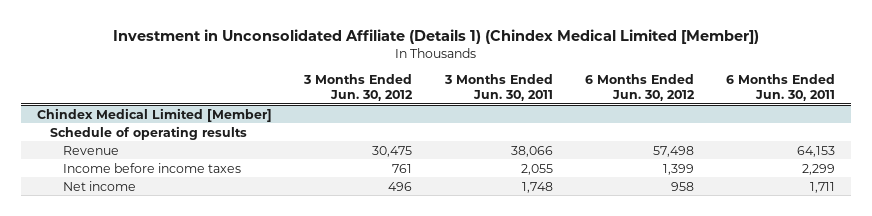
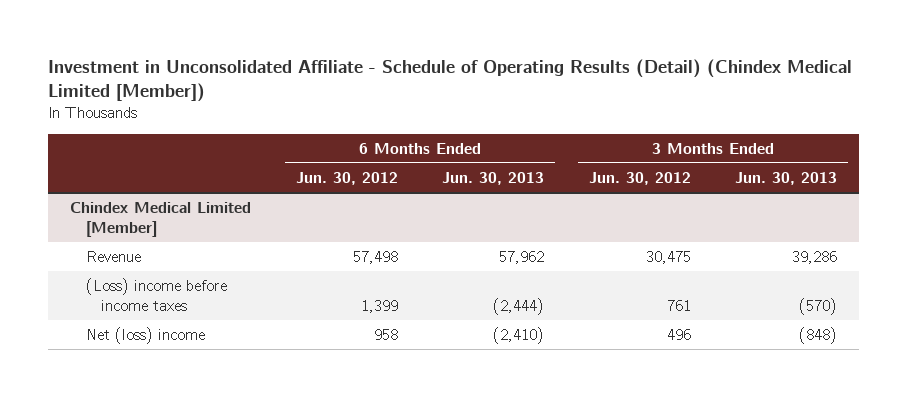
- Investment in Unconsolidated Affiliate (Details 1) (Chindex Medical Limited [Member])
+ Investment in Unconsolidated Affiliate - Schedule of Operating Results (Detail) (Chindex Medical Limited [Member])
- | 3 Months Ended Jun. 30, 2012 | 3 Months Ended Jun. 30, 2011 | 6 Months Ended Jun. 30, 2012 | 6 Months Ended Jun. 30, 2011
+ | 6 Months Ended Jun. 30, 2012 | 6 Months Ended Jun. 30, 2013 | 3 Months Ended Jun. 30, 2012 | 3 Months Ended Jun. 30, 2013
@ Chindex Medical Limited [Member]
- Schedule of operating results
- Income before income taxes | 761 | 2,055 | 1,399 | 2,299
- Net income | 496 | 1,748 | 958 | 1,711
+ (Loss) income before income taxes | 1,399 | (2,444) | 761 | (570)
+ Net (loss) income | 958 | (2,410) | 496 | (848)

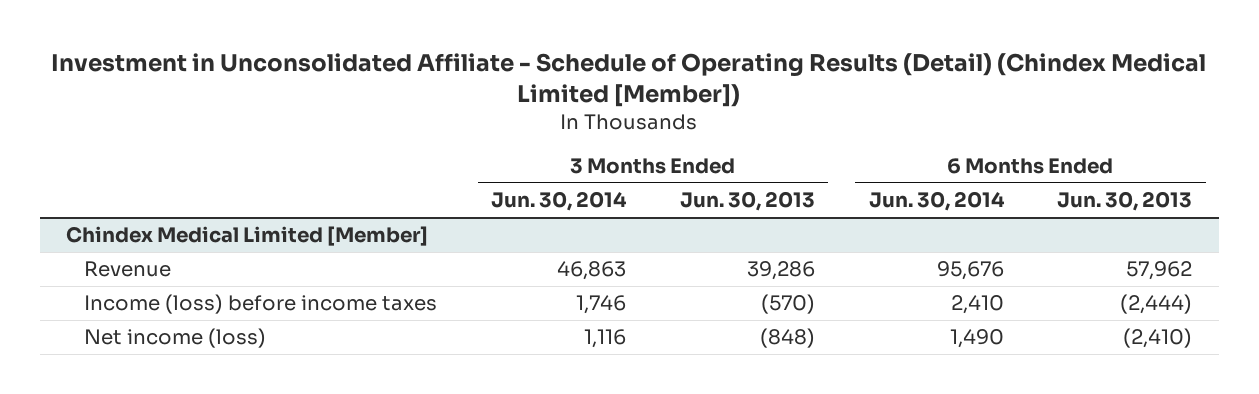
- | 6 Months Ended Jun. 30, 2012 | 6 Months Ended Jun. 30, 2013 | 3 Months Ended Jun. 30, 2012 | 3 Months Ended Jun. 30, 2013
+ | 3 Months Ended Jun. 30, 2014 | 3 Months Ended Jun. 30, 2013 | 6 Months Ended Jun. 30, 2014 | 6 Months Ended Jun. 30, 2013
@ Chindex Medical Limited [Member]
- (Loss) income before income taxes | 1,399 | (2,444) | 761 | (570)
- Net (loss) income | 958 | (2,410) | 496 | (848)
+ Income (loss) before income taxes | 1,746 | (570) | 2,410 | (2,444)
+ Net income (loss) | 1,116 | (848) | 1,490 | (2,410)

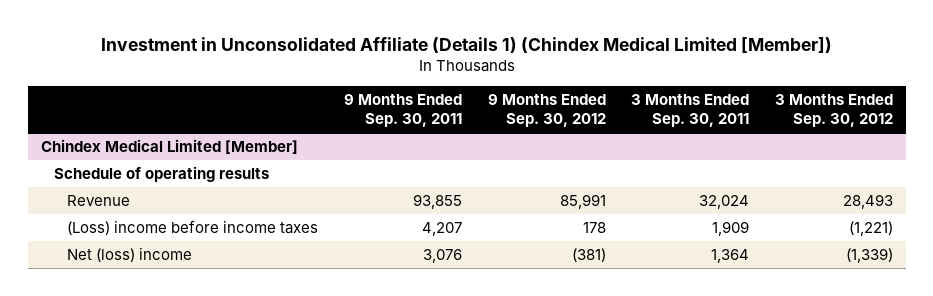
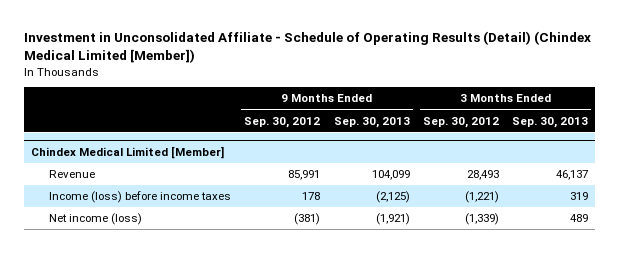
- Investment in Unconsolidated Affiliate (Details 1) (Chindex Medical Limited [Member])
+ Investment in Unconsolidated Affiliate - Schedule of Operating Results (Detail) (Chindex Medical Limited [Member])
- | 9 Months Ended Sep. 30, 2011 | 9 Months Ended Sep. 30, 2012 | 3 Months Ended Sep. 30, 2011 | 3 Months Ended Sep. 30, 2012
+ | 9 Months Ended Sep. 30, 2012 | 9 Months Ended Sep. 30, 2013 | 3 Months Ended Sep. 30, 2012 | 3 Months Ended Sep. 30, 2013
@ Chindex Medical Limited [Member]
- Schedule of operating results
- (Loss) income before income taxes | 4,207 | 178 | 1,909 | (1,221)
- Net (loss) income | 3,076 | (381) | 1,364 | (1,339)
+ Income (loss) before income taxes | 178 | (2,125) | (1,221) | 319
+ Net income (loss) | (381) | (1,921) | (1,339) | 489

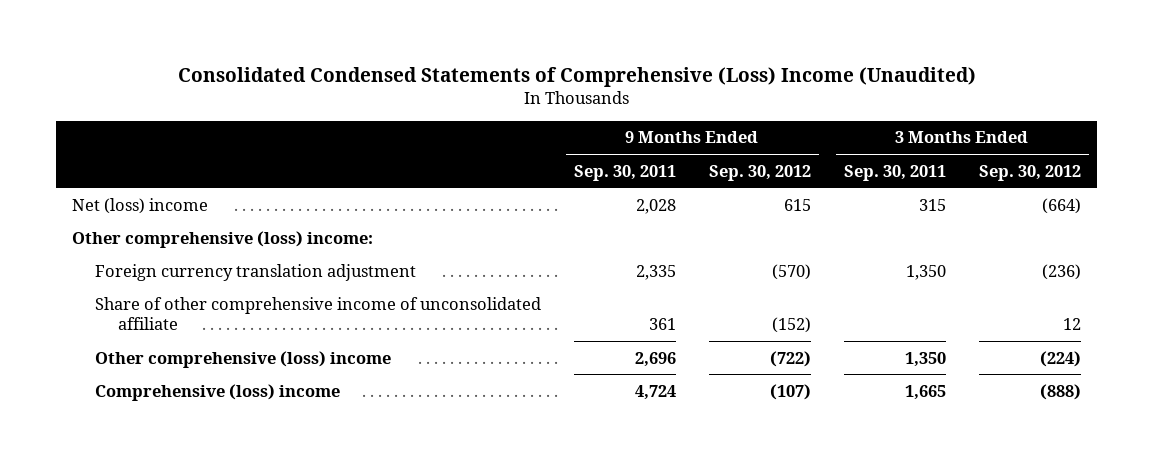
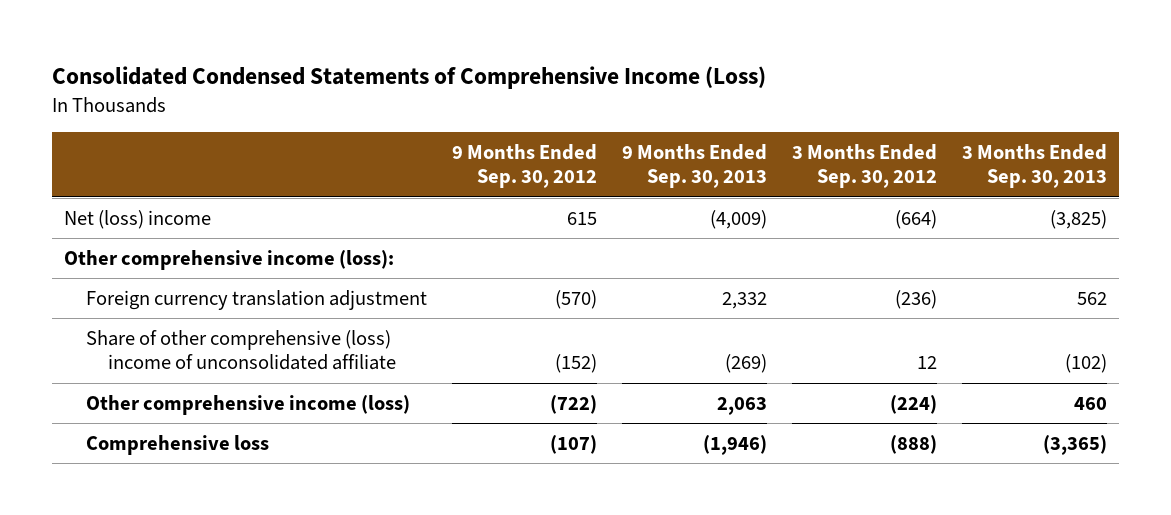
- Consolidated Condensed Statements of Comprehensive (Loss) Income (Unaudited)
+ Consolidated Condensed Statements of Comprehensive Income (Loss)
- | 9 Months Ended Sep. 30, 2011 | 9 Months Ended Sep. 30, 2012 | 3 Months Ended Sep. 30, 2011 | 3 Months Ended Sep. 30, 2012
+ | 9 Months Ended Sep. 30, 2012 | 9 Months Ended Sep. 30, 2013 | 3 Months Ended Sep. 30, 2012 | 3 Months Ended Sep. 30, 2013
- Other comprehensive (loss) income:
+ Other comprehensive income (loss):
- Share of other comprehensive income of unconsolidated affiliate | 361 | (152) | | 12
- Other comprehensive (loss) income | 2,696 | (722) | 1,350 | (224)
- Comprehensive (loss) income | 4,724 | (107) | 1,665 | (888)
+ Share of other comprehensive (loss) income of unconsolidated affiliate | (152) | (269) | 12 | (102)
+ Other comprehensive income (loss) | (722) | 2,063 | (224) | 460
+ Comprehensive loss | (107) | (1,946) | (888) | (3,365)

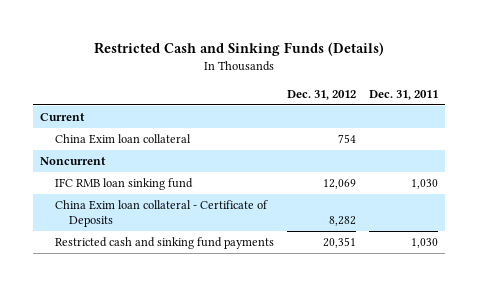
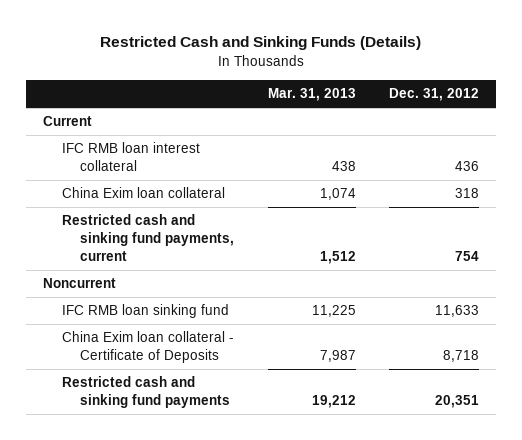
- | Dec. 31, 2012 | Dec. 31, 2011
+ | Mar. 31, 2013 | Dec. 31, 2012
- China Exim loan collateral | 754 |
+ IFC RMB loan interest collateral | 438 | 436
+ China Exim loan collateral | 1,074 | 318
+ Restricted cash and sinking fund payments, current | 1,512 | 754
- IFC RMB loan sinking fund | 12,069 | 1,030
- China Exim loan collateral - Certificate of Deposits | 8,282 |
+ IFC RMB loan sinking fund | 11,225 | 11,633
+ China Exim loan collateral - Certificate of Deposits | 7,987 | 8,718

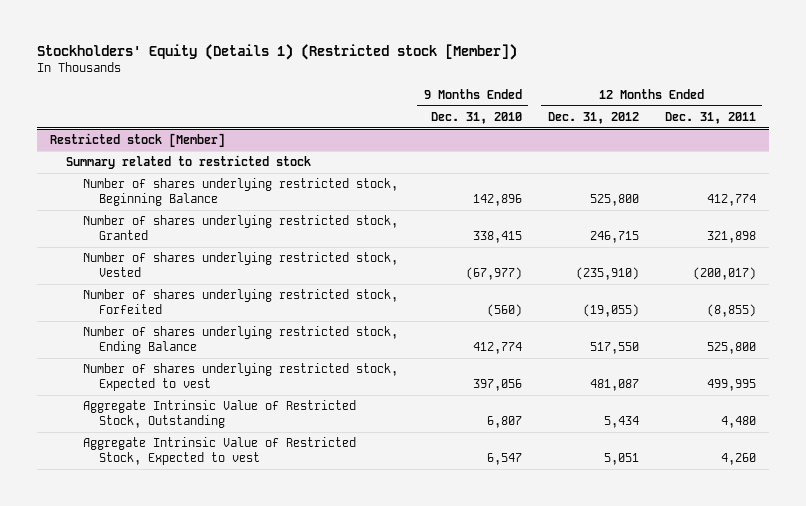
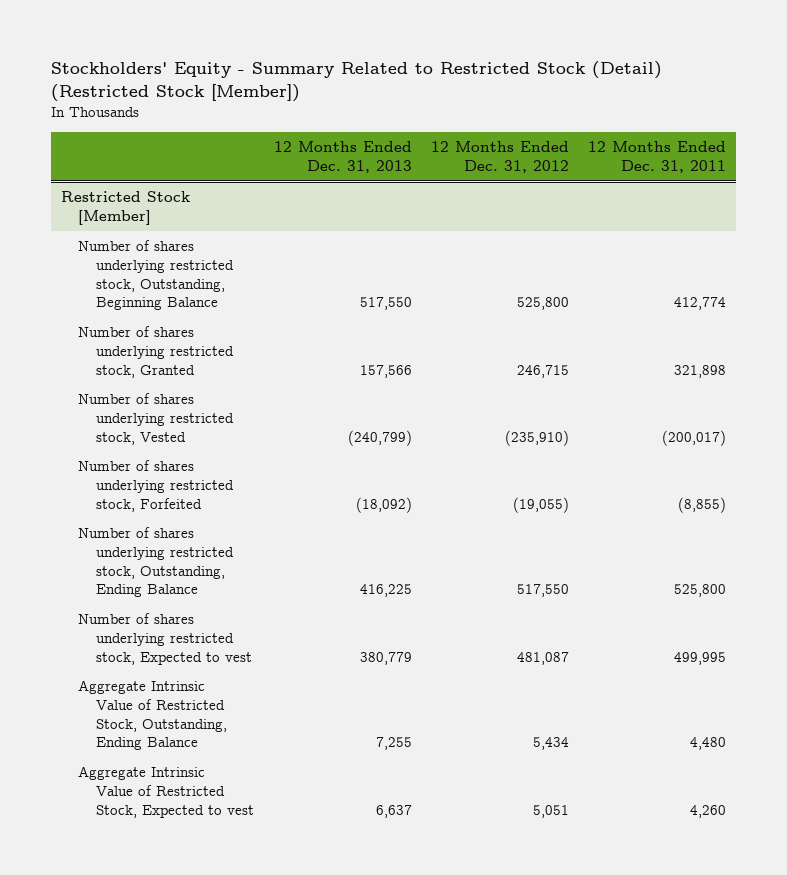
- Stockholders' Equity (Details 1) (Restricted stock [Member])
+ Stockholders' Equity - Summary Related to Restricted Stock (Detail) (Restricted Stock [Member])
- | 9 Months Ended Dec. 31, 2010 | 12 Months Ended Dec. 31, 2012 | 12 Months Ended Dec. 31, 2011
+ | 12 Months Ended Dec. 31, 2013 | 12 Months Ended Dec. 31, 2012 | 12 Months Ended Dec. 31, 2011
- Restricted stock [Member]
- Summary related to restricted stock
- Number of shares underlying restricted stock, Beginning Balance | 142,896 | 525,800 | 412,774
+ Restricted Stock [Member]
+ Number of shares underlying restricted stock, Outstanding, Beginning Balance | 517,550 | 525,800 | 412,774
- Number of shares underlying restricted stock, Ending Balance | 412,774 | 517,550 | 525,800
+ Number of shares underlying restricted stock, Outstanding, Ending Balance | 416,225 | 517,550 | 525,800
- Aggregate Intrinsic Value of Restricted Stock, Outstanding | 6,807 | 5,434 | 4,480
+ Aggregate Intrinsic Value of Restricted Stock, Outstanding, Ending Balance | 7,255 | 5,434 | 4,480

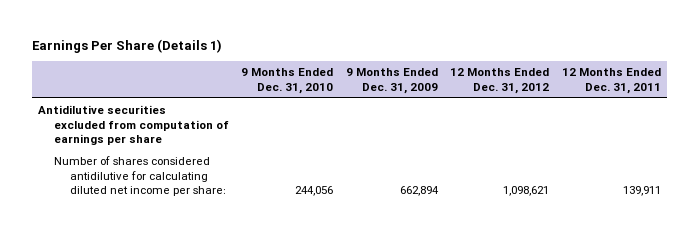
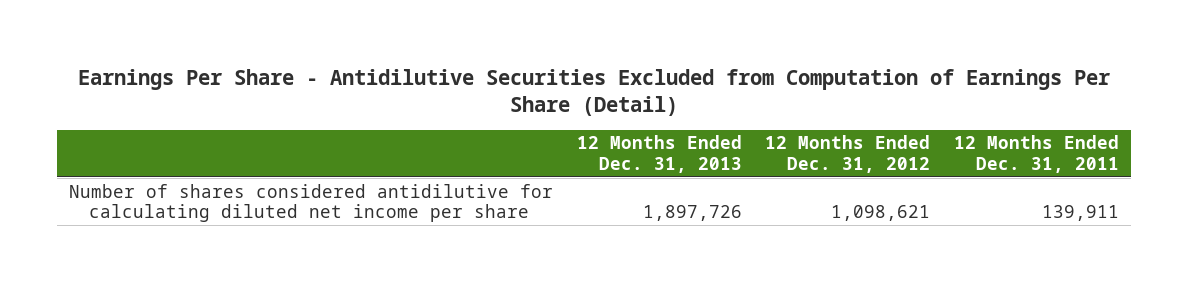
- Earnings Per Share (Details 1)
+ Earnings Per Share - Antidilutive Securities Excluded from Computation of Earnings Per Share (Detail)
- | 9 Months Ended Dec. 31, 2010 | 9 Months Ended Dec. 31, 2009 | 12 Months Ended Dec. 31, 2012 | 12 Months Ended Dec. 31, 2011
+ | 12 Months Ended Dec. 31, 2013 | 12 Months Ended Dec. 31, 2012 | 12 Months Ended Dec. 31, 2011
- Antidilutive securities excluded from computation of earnings per share
- Number of shares considered antidilutive for calculating diluted net income per share: | 244,056 | 662,894 | 1,098,621 | 139,911
+ Number of shares considered antidilutive for calculating diluted net income per share | 1,897,726 | 1,098,621 | 139,911

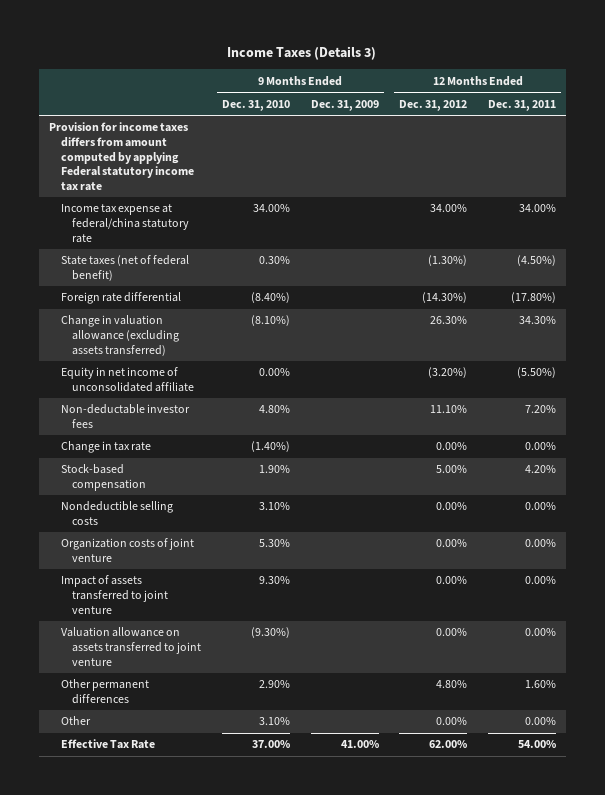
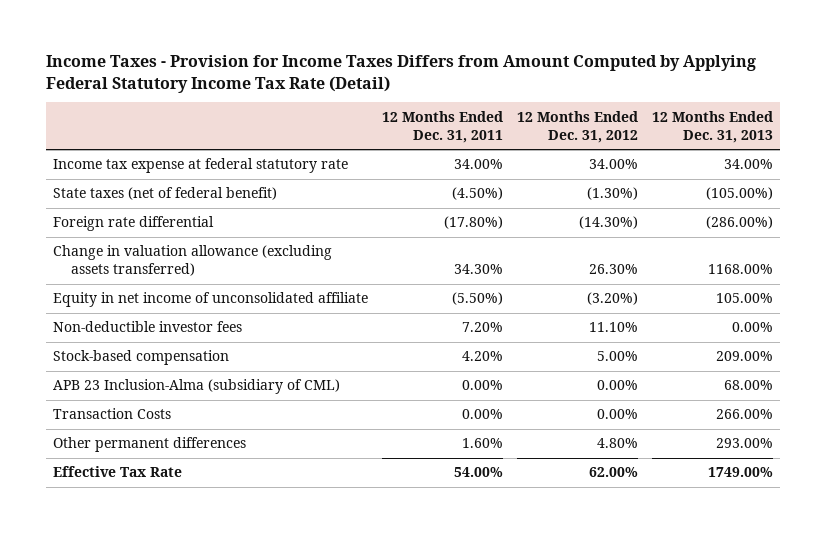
- Income Taxes (Details 3)
+ Income Taxes - Provision for Income Taxes Differs from Amount Computed by Applying Federal Statutory Income Tax Rate (Detail)
- | 9 Months Ended Dec. 31, 2010 | 9 Months Ended Dec. 31, 2009 | 12 Months Ended Dec. 31, 2012 | 12 Months Ended Dec. 31, 2011
+ | 12 Months Ended Dec. 31, 2011 | 12 Months Ended Dec. 31, 2012 | 12 Months Ended Dec. 31, 2013
- Provision for income taxes differs from amount computed by applying Federal statutory income tax rate
- Income tax expense at federal/china statutory rate | 34.00% | | 34.00% | 34.00%
+ Income tax expense at federal statutory rate | 34.00% | 34.00% | 34.00%
- Non-deductable investor fees | 4.80% | | 11.10% | 7.20%
- Change in tax rate | (1.40%) | | 0.00% | 0.00%
+ Non-deductible investor fees | 7.20% | 11.10% | 0.00%
- Nondeductible selling costs | 3.10% | | 0.00% | 0.00%
- Organization costs of joint venture | 5.30% | | 0.00% | 0.00%
- Impact of assets transferred to joint venture | 9.30% | | 0.00% | 0.00%
- Valuation allowance on assets transferred to joint venture | (9.30%) | | 0.00% | 0.00%
+ APB 23 Inclusion-Alma (subsidiary of CML) | 0.00% | 0.00% | 68.00%
+ Transaction Costs | 0.00% | 0.00% | 266.00%
- Other | 3.10% | | 0.00% | 0.00%

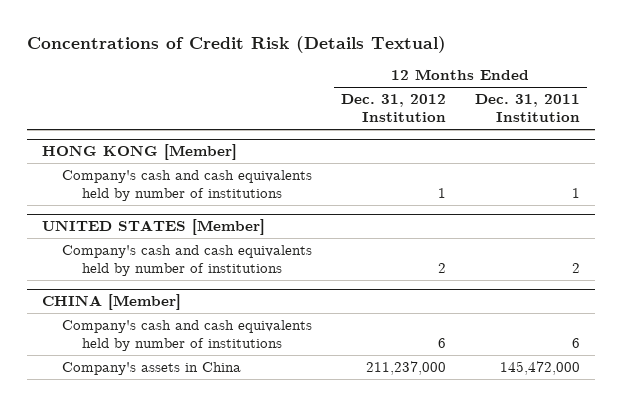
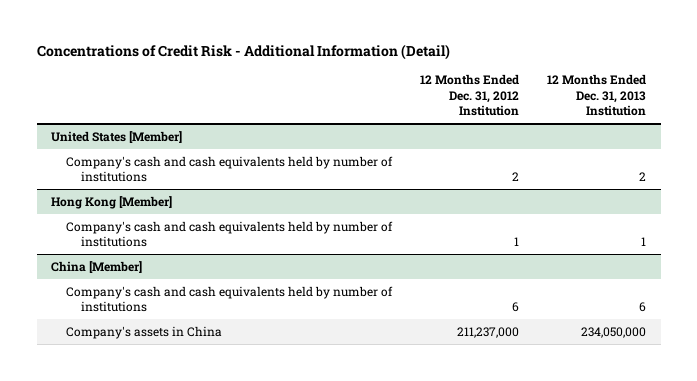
- Concentrations of Credit Risk (Details Textual)
+ Concentrations of Credit Risk - Additional Information (Detail)
- | 12 Months Ended Dec. 31, 2012 Institution | 12 Months Ended Dec. 31, 2011 Institution
+ | 12 Months Ended Dec. 31, 2012 Institution | 12 Months Ended Dec. 31, 2013 Institution
- HONG KONG [Member]
- Company's cash and cash equivalents held by number of institutions | 1 | 1
- UNITED STATES [Member]
+ United States [Member]
- CHINA [Member]
+ Hong Kong [Member]
+ Company's cash and cash equivalents held by number of institutions | 1 | 1
+ China [Member]

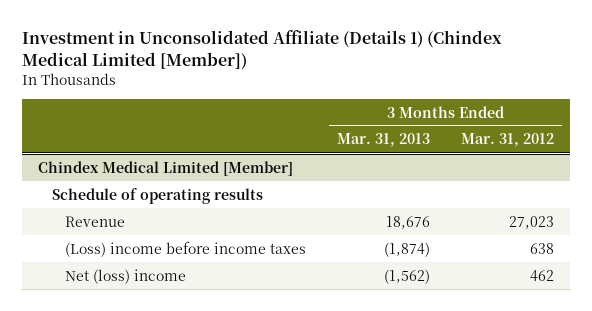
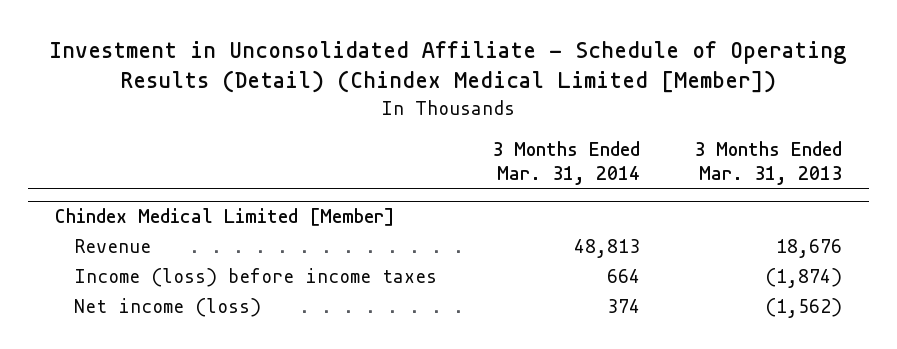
- Investment in Unconsolidated Affiliate (Details 1) (Chindex Medical Limited [Member])
+ Investment in Unconsolidated Affiliate - Schedule of Operating Results (Detail) (Chindex Medical Limited [Member])
- | 3 Months Ended Mar. 31, 2013 | 3 Months Ended Mar. 31, 2012
+ | 3 Months Ended Mar. 31, 2014 | 3 Months Ended Mar. 31, 2013
@ Chindex Medical Limited [Member]
- Schedule of operating results
- (Loss) income before income taxes | (1,874) | 638
- Net (loss) income | (1,562) | 462
+ Income (loss) before income taxes | 664 | (1,874)
+ Net income (loss) | 374 | (1,562)

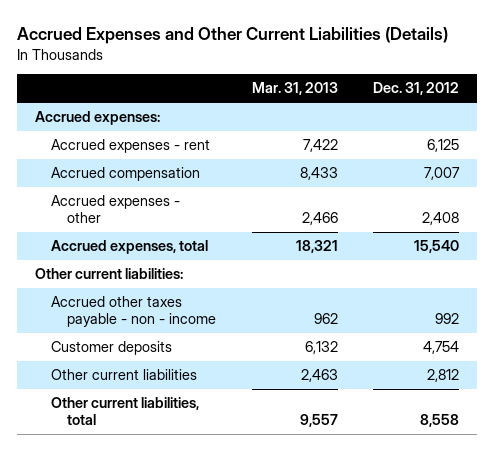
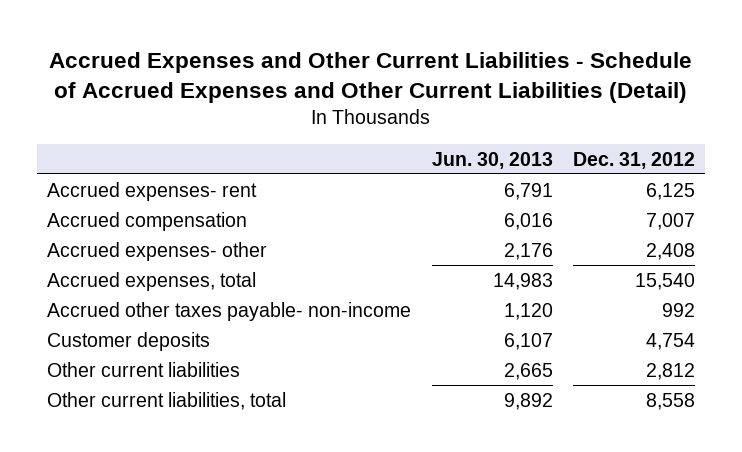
- Accrued Expenses and Other Current Liabilities (Details)
+ Accrued Expenses and Other Current Liabilities - Schedule of Accrued Expenses and Other Current Liabilities (Detail)
- | Mar. 31, 2013 | Dec. 31, 2012
+ | Jun. 30, 2013 | Dec. 31, 2012
- Accrued expenses:
- Accrued expenses - rent | 7,422 | 6,125
+ Accrued expenses- rent | 6,791 | 6,125
- Accrued expenses - other | 2,466 | 2,408
+ Accrued expenses- other | 2,176 | 2,408
- Other current liabilities:
- Accrued other taxes payable - non - income | 962 | 992
+ Accrued other taxes payable- non-income | 1,120 | 992

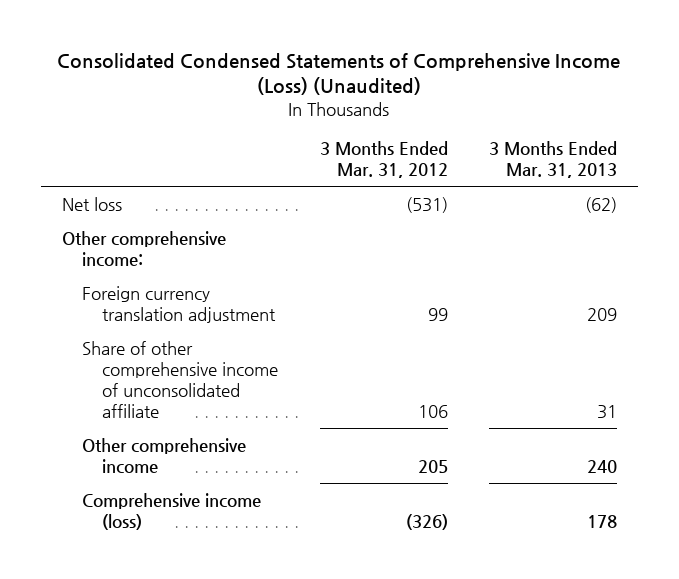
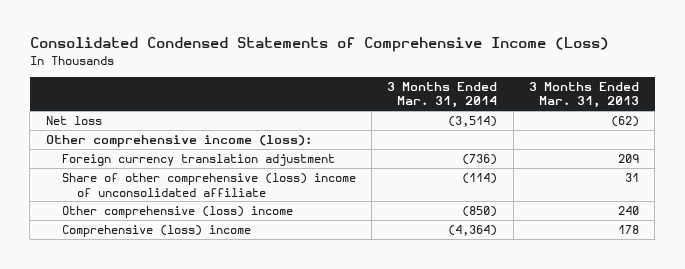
- Consolidated Condensed Statements of Comprehensive Income (Loss) (Unaudited)
+ Consolidated Condensed Statements of Comprehensive Income (Loss)
- | 3 Months Ended Mar. 31, 2012 | 3 Months Ended Mar. 31, 2013
+ | 3 Months Ended Mar. 31, 2014 | 3 Months Ended Mar. 31, 2013
- Other comprehensive income:
+ Other comprehensive income (loss):
- Share of other comprehensive income of unconsolidated affiliate | 106 | 31
- Other comprehensive income | 205 | 240
- Comprehensive income (loss) | (326) | 178
+ Share of other comprehensive (loss) income of unconsolidated affiliate | (114) | 31
+ Other comprehensive (loss) income | (850) | 240
+ Comprehensive (loss) income | (4,364) | 178

